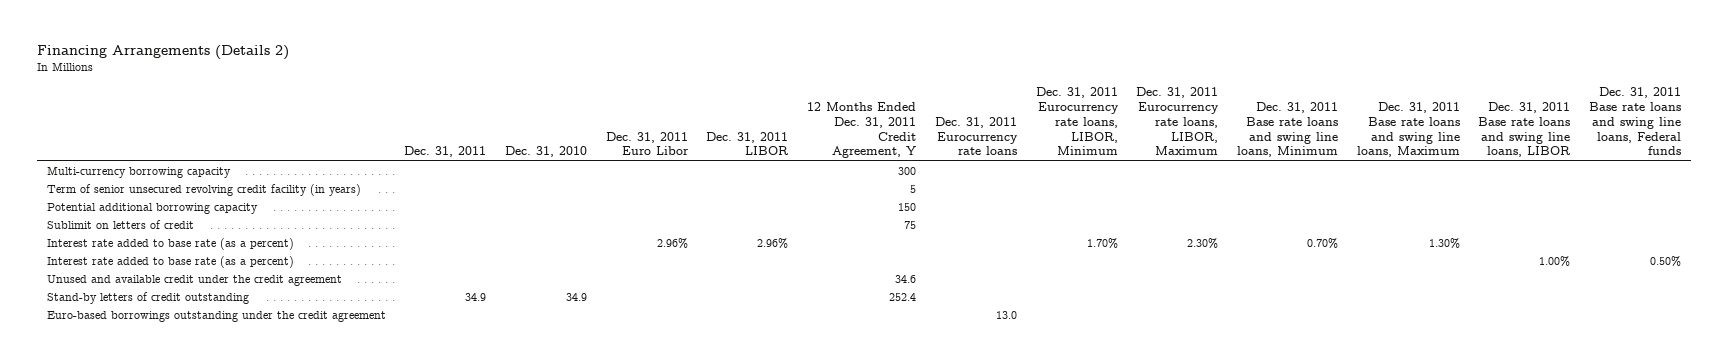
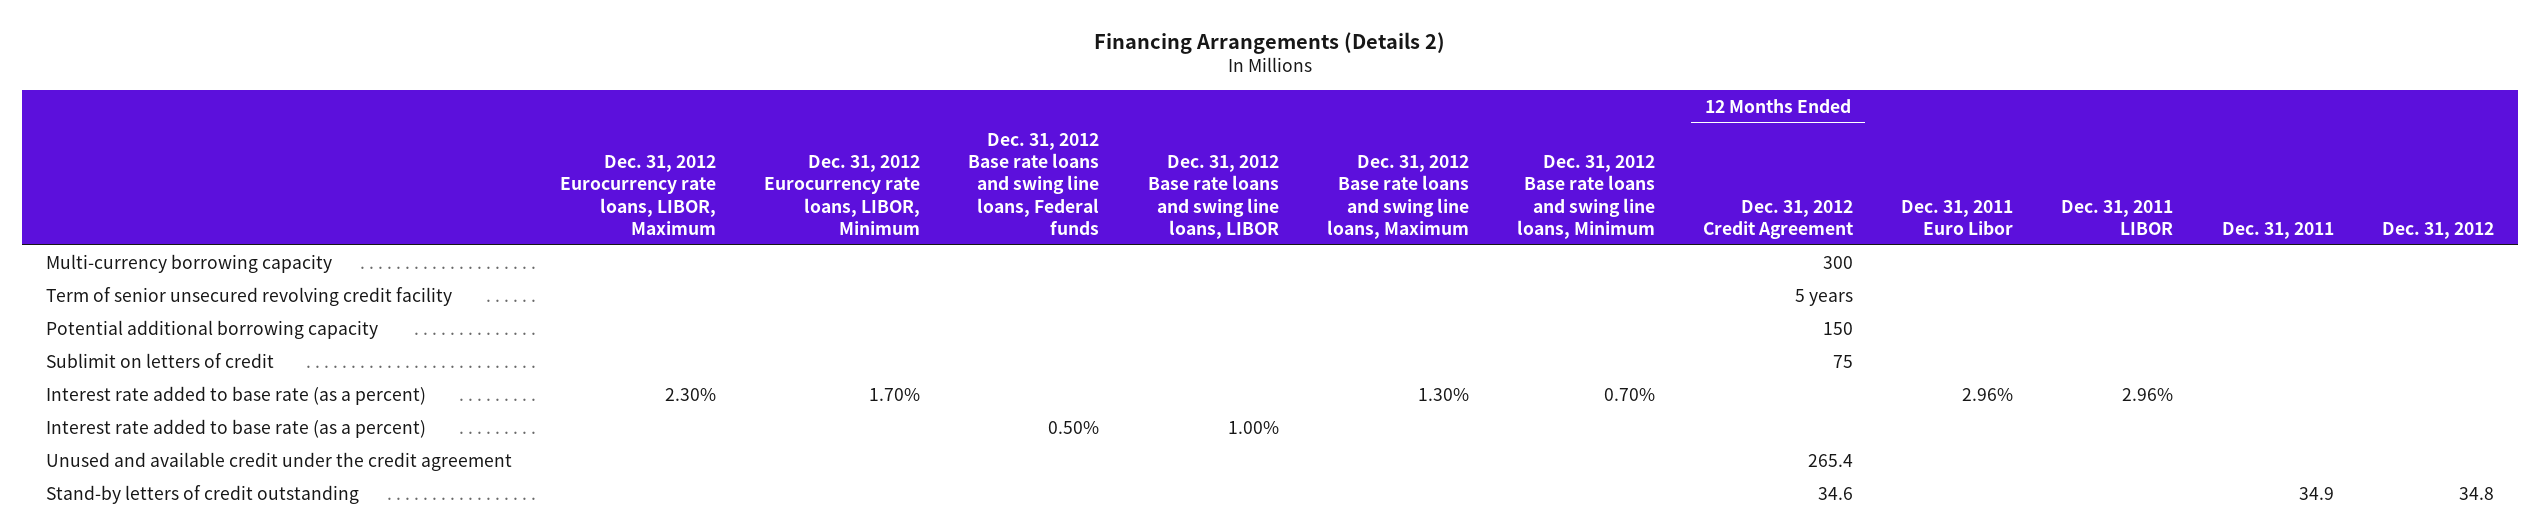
- | Dec. 31, 2011 | Dec. 31, 2010 | Dec. 31, 2011 Euro Libor | Dec. 31, 2011 LIBOR | 12 Months Ended Dec. 31, 2011 Credit Agreement, Y | Dec. 31, 2011 Eurocurrency rate loans | Dec. 31, 2011 Eurocurrency rate loans, LIBOR, Minimum | Dec. 31, 2011 Eurocurrency rate loans, LIBOR, Maximum | Dec. 31, 2011 Base rate loans and swing line loans, Minimum | Dec. 31, 2011 Base rate loans and swing line loans, Maximum | Dec. 31, 2011 Base rate loans and swing line loans, LIBOR | Dec. 31, 2011 Base rate loans and swing line loans, Federal funds
+ | Dec. 31, 2012 Eurocurrency rate loans, LIBOR, Maximum | Dec. 31, 2012 Eurocurrency rate loans, LIBOR, Minimum | Dec. 31, 2012 Base rate loans and swing line loans, Federal funds | Dec. 31, 2012 Base rate loans and swing line loans, LIBOR | Dec. 31, 2012 Base rate loans and swing line loans, Maximum | Dec. 31, 2012 Base rate loans and swing line loans, Minimum | 12 Months Ended Dec. 31, 2012 Credit Agreement | Dec. 31, 2011 Euro Libor | Dec. 31, 2011 LIBOR | Dec. 31, 2011 | Dec. 31, 2012
- Term of senior unsecured revolving credit facility (in years) | | | | | 5 | | | | | | |
+ Term of senior unsecured revolving credit facility | | | | | | | 5 years | | | |
- Euro-based borrowings outstanding under the credit agreement | | | | | | 13.0 | | | | | |

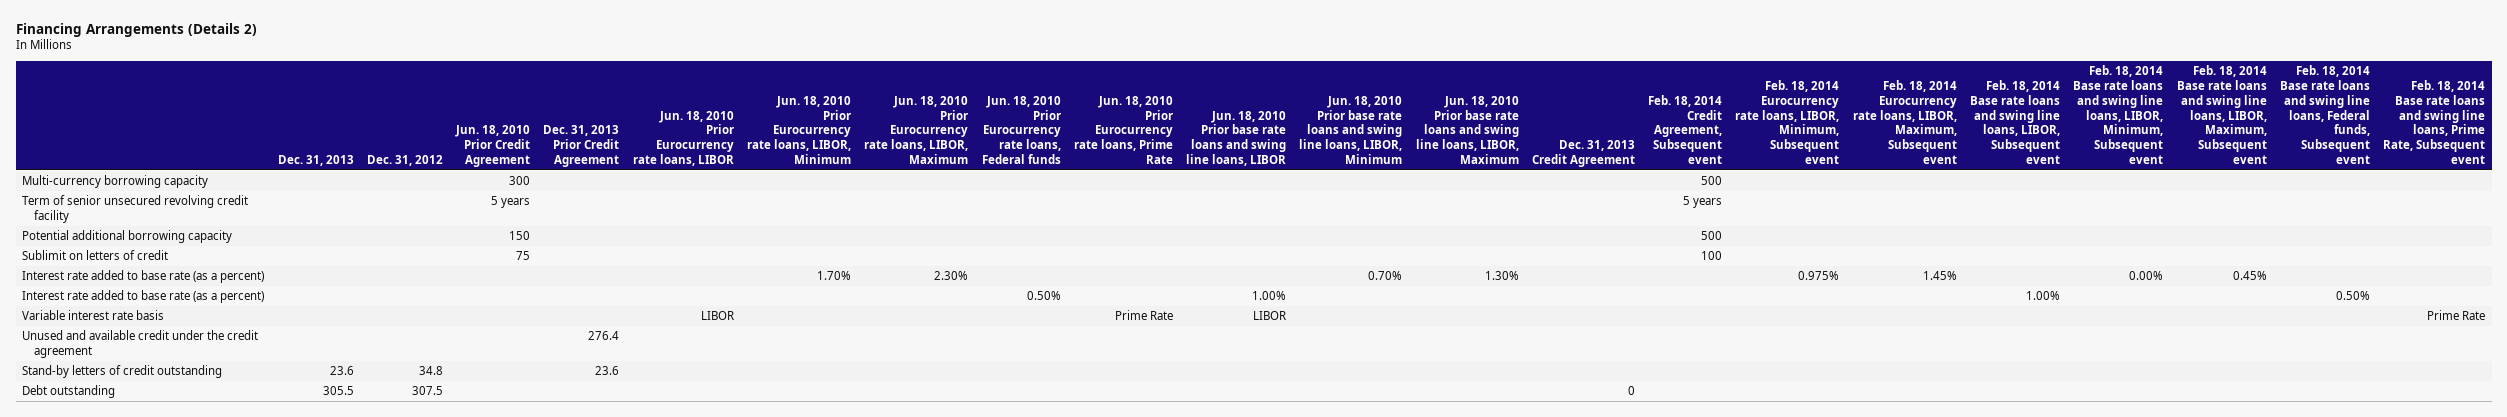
- | Dec. 31, 2012 Eurocurrency rate loans, LIBOR, Maximum | Dec. 31, 2012 Eurocurrency rate loans, LIBOR, Minimum | Dec. 31, 2012 Base rate loans and swing line loans, Federal funds | Dec. 31, 2012 Base rate loans and swing line loans, LIBOR | Dec. 31, 2012 Base rate loans and swing line loans, Maximum | Dec. 31, 2012 Base rate loans and swing line loans, Minimum | 12 Months Ended Dec. 31, 2012 Credit Agreement | Dec. 31, 2011 Euro Libor | Dec. 31, 2011 LIBOR | Dec. 31, 2011 | Dec. 31, 2012
+ | Dec. 31, 2013 | Dec. 31, 2012 | Jun. 18, 2010 Prior Credit Agreement | Dec. 31, 2013 Prior Credit Agreement | Jun. 18, 2010 Prior Eurocurrency rate loans, LIBOR | Jun. 18, 2010 Prior Eurocurrency rate loans, LIBOR, Minimum | Jun. 18, 2010 Prior Eurocurrency rate loans, LIBOR, Maximum | Jun. 18, 2010 Prior Eurocurrency rate loans, Federal funds | Jun. 18, 2010 Prior Eurocurrency rate loans, Prime Rate | Jun. 18, 2010 Prior base rate loans and swing line loans, LIBOR | Jun. 18, 2010 Prior base rate loans and swing line loans, LIBOR, Minimum | Jun. 18, 2010 Prior base rate loans and swing line loans, LIBOR, Maximum | Dec. 31, 2013 Credit Agreement | Feb. 18, 2014 Credit Agreement, Subsequent event | Feb. 18, 2014 Eurocurrency rate loans, LIBOR, Minimum, Subsequent event | Feb. 18, 2014 Eurocurrency rate loans, LIBOR, Maximum, Subsequent event | Feb. 18, 2014 Base rate loans and swing line loans, LIBOR, Subsequent event | Feb. 18, 2014 Base rate loans and swing line loans, LIBOR, Minimum, Subsequent event | Feb. 18, 2014 Base rate loans and swing line loans, LIBOR, Maximum, Subsequent event | Feb. 18, 2014 Base rate loans and swing line loans, Federal funds, Subsequent event | Feb. 18, 2014 Base rate loans and swing line loans, Prime Rate, Subsequent event
+ Variable interest rate basis | | | | | LIBOR | | | | Prime Rate | LIBOR | | | | | | | | | | | Prime Rate
+ Debt outstanding | 305.5 | 307.5 | | | | | | | | | | | 0 | | | | | | | |

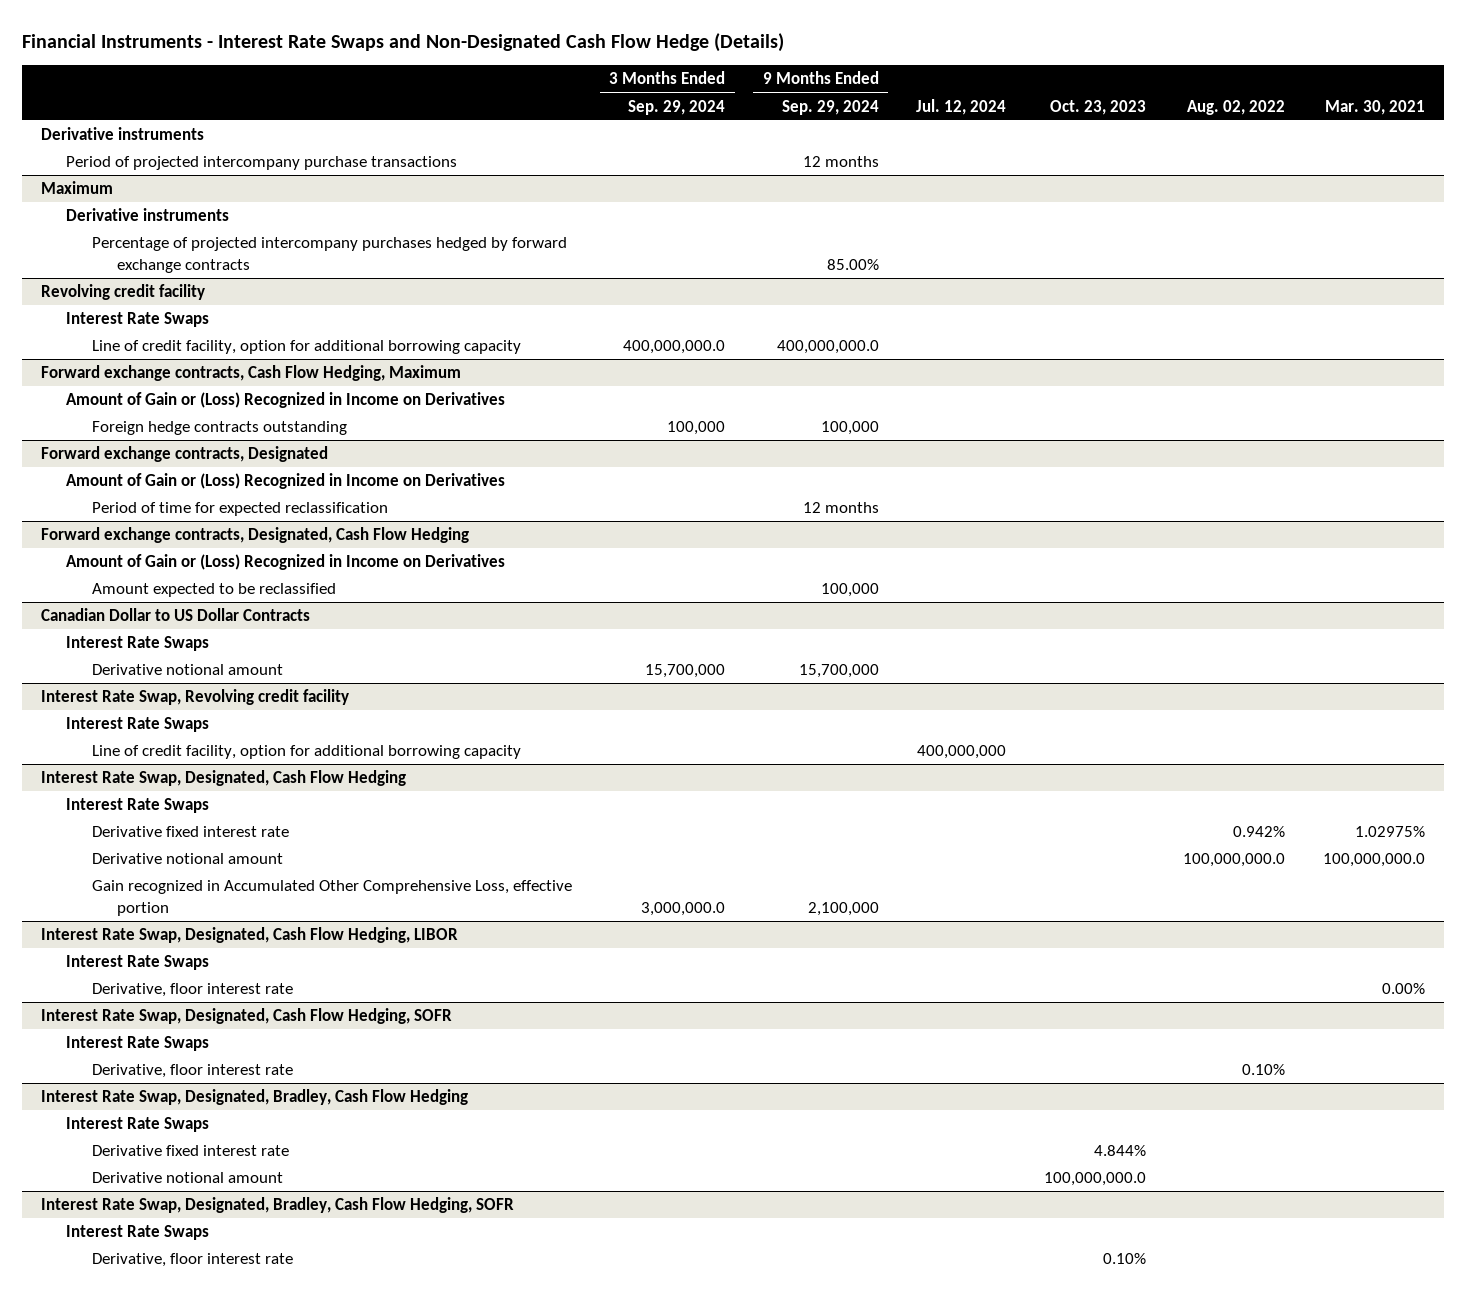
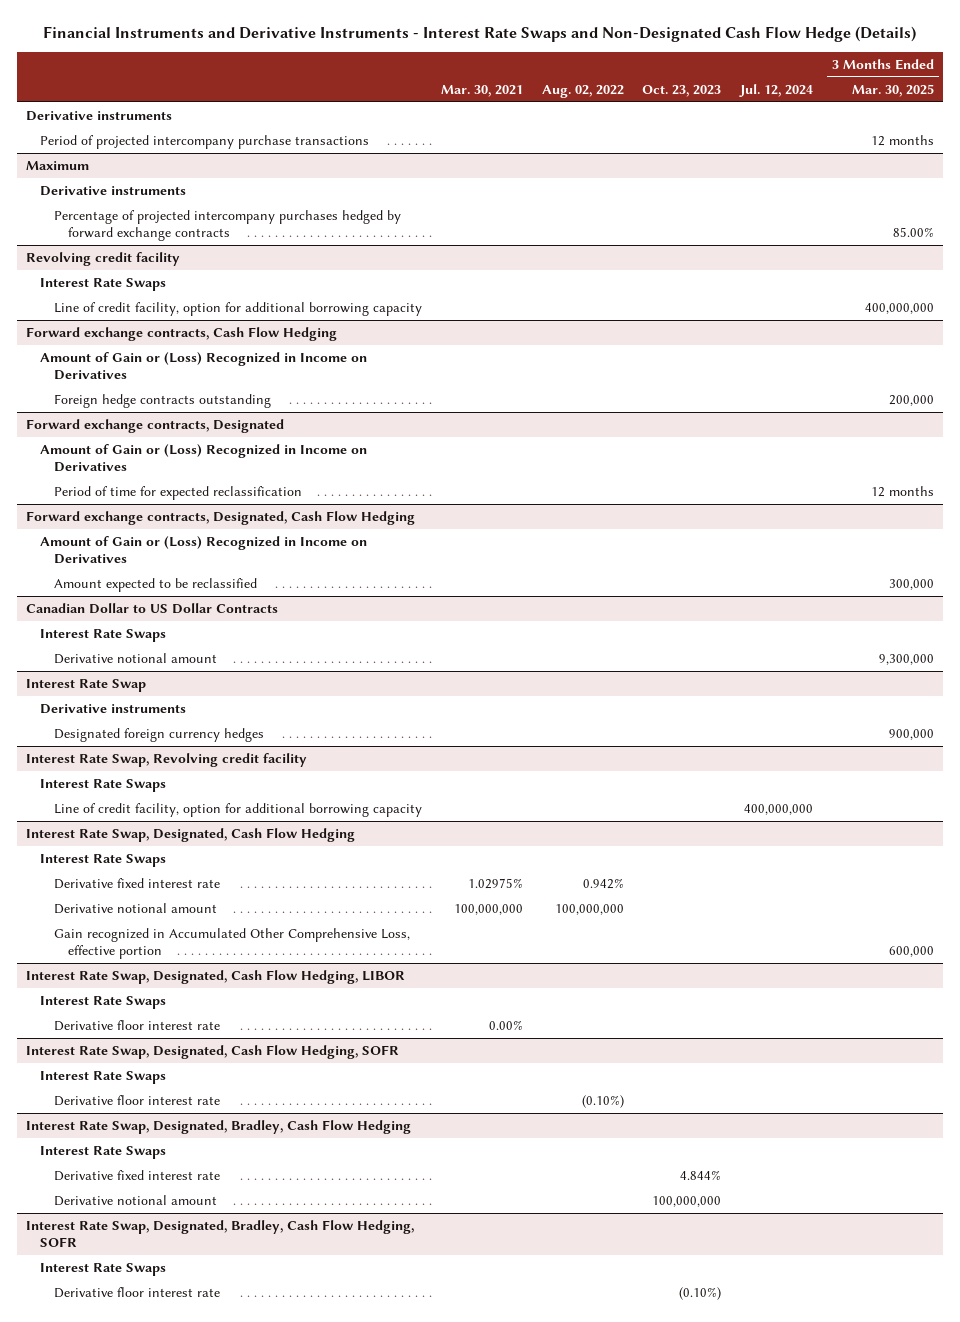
- Financial Instruments - Interest Rate Swaps and Non-Designated Cash Flow Hedge (Details)
+ Financial Instruments and Derivative Instruments - Interest Rate Swaps and Non-Designated Cash Flow Hedge (Details)
- | 3 Months Ended Sep. 29, 2024 | 9 Months Ended Sep. 29, 2024 | Jul. 12, 2024 | Oct. 23, 2023 | Aug. 02, 2022 | Mar. 30, 2021
+ | Mar. 30, 2021 | Aug. 02, 2022 | Oct. 23, 2023 | Jul. 12, 2024 | 3 Months Ended Mar. 30, 2025
- Forward exchange contracts, Cash Flow Hedging, Maximum
+ Forward exchange contracts, Cash Flow Hedging
+ Interest Rate Swap
+ Derivative instruments
+ Designated foreign currency hedges | | | | | 900,000
@ Interest Rate Swap, Designated, Cash Flow Hedging
- Derivative notional amount | | | | | 100,000,000.0 | 100,000,000.0
+ Derivative notional amount | 100,000,000 | 100,000,000 | | |
@ Interest Rate Swap, Designated, Cash Flow Hedging, LIBOR
- Derivative, floor interest rate | | | | | | 0.00%
+ Derivative floor interest rate | 0.00% | | | |
@ Interest Rate Swap, Designated, Cash Flow Hedging, SOFR
- Derivative, floor interest rate | | | | | 0.10% |
+ Derivative floor interest rate | | (0.10%) | | |
@ Interest Rate Swap, Designated, Bradley, Cash Flow Hedging
- Derivative notional amount | | | | 100,000,000.0 | |
+ Derivative notional amount | | | 100,000,000 | |
@ Interest Rate Swap, Designated, Bradley, Cash Flow Hedging, SOFR
- Derivative, floor interest rate | | | | 0.10% | |
+ Derivative floor interest rate | | | (0.10%) | |

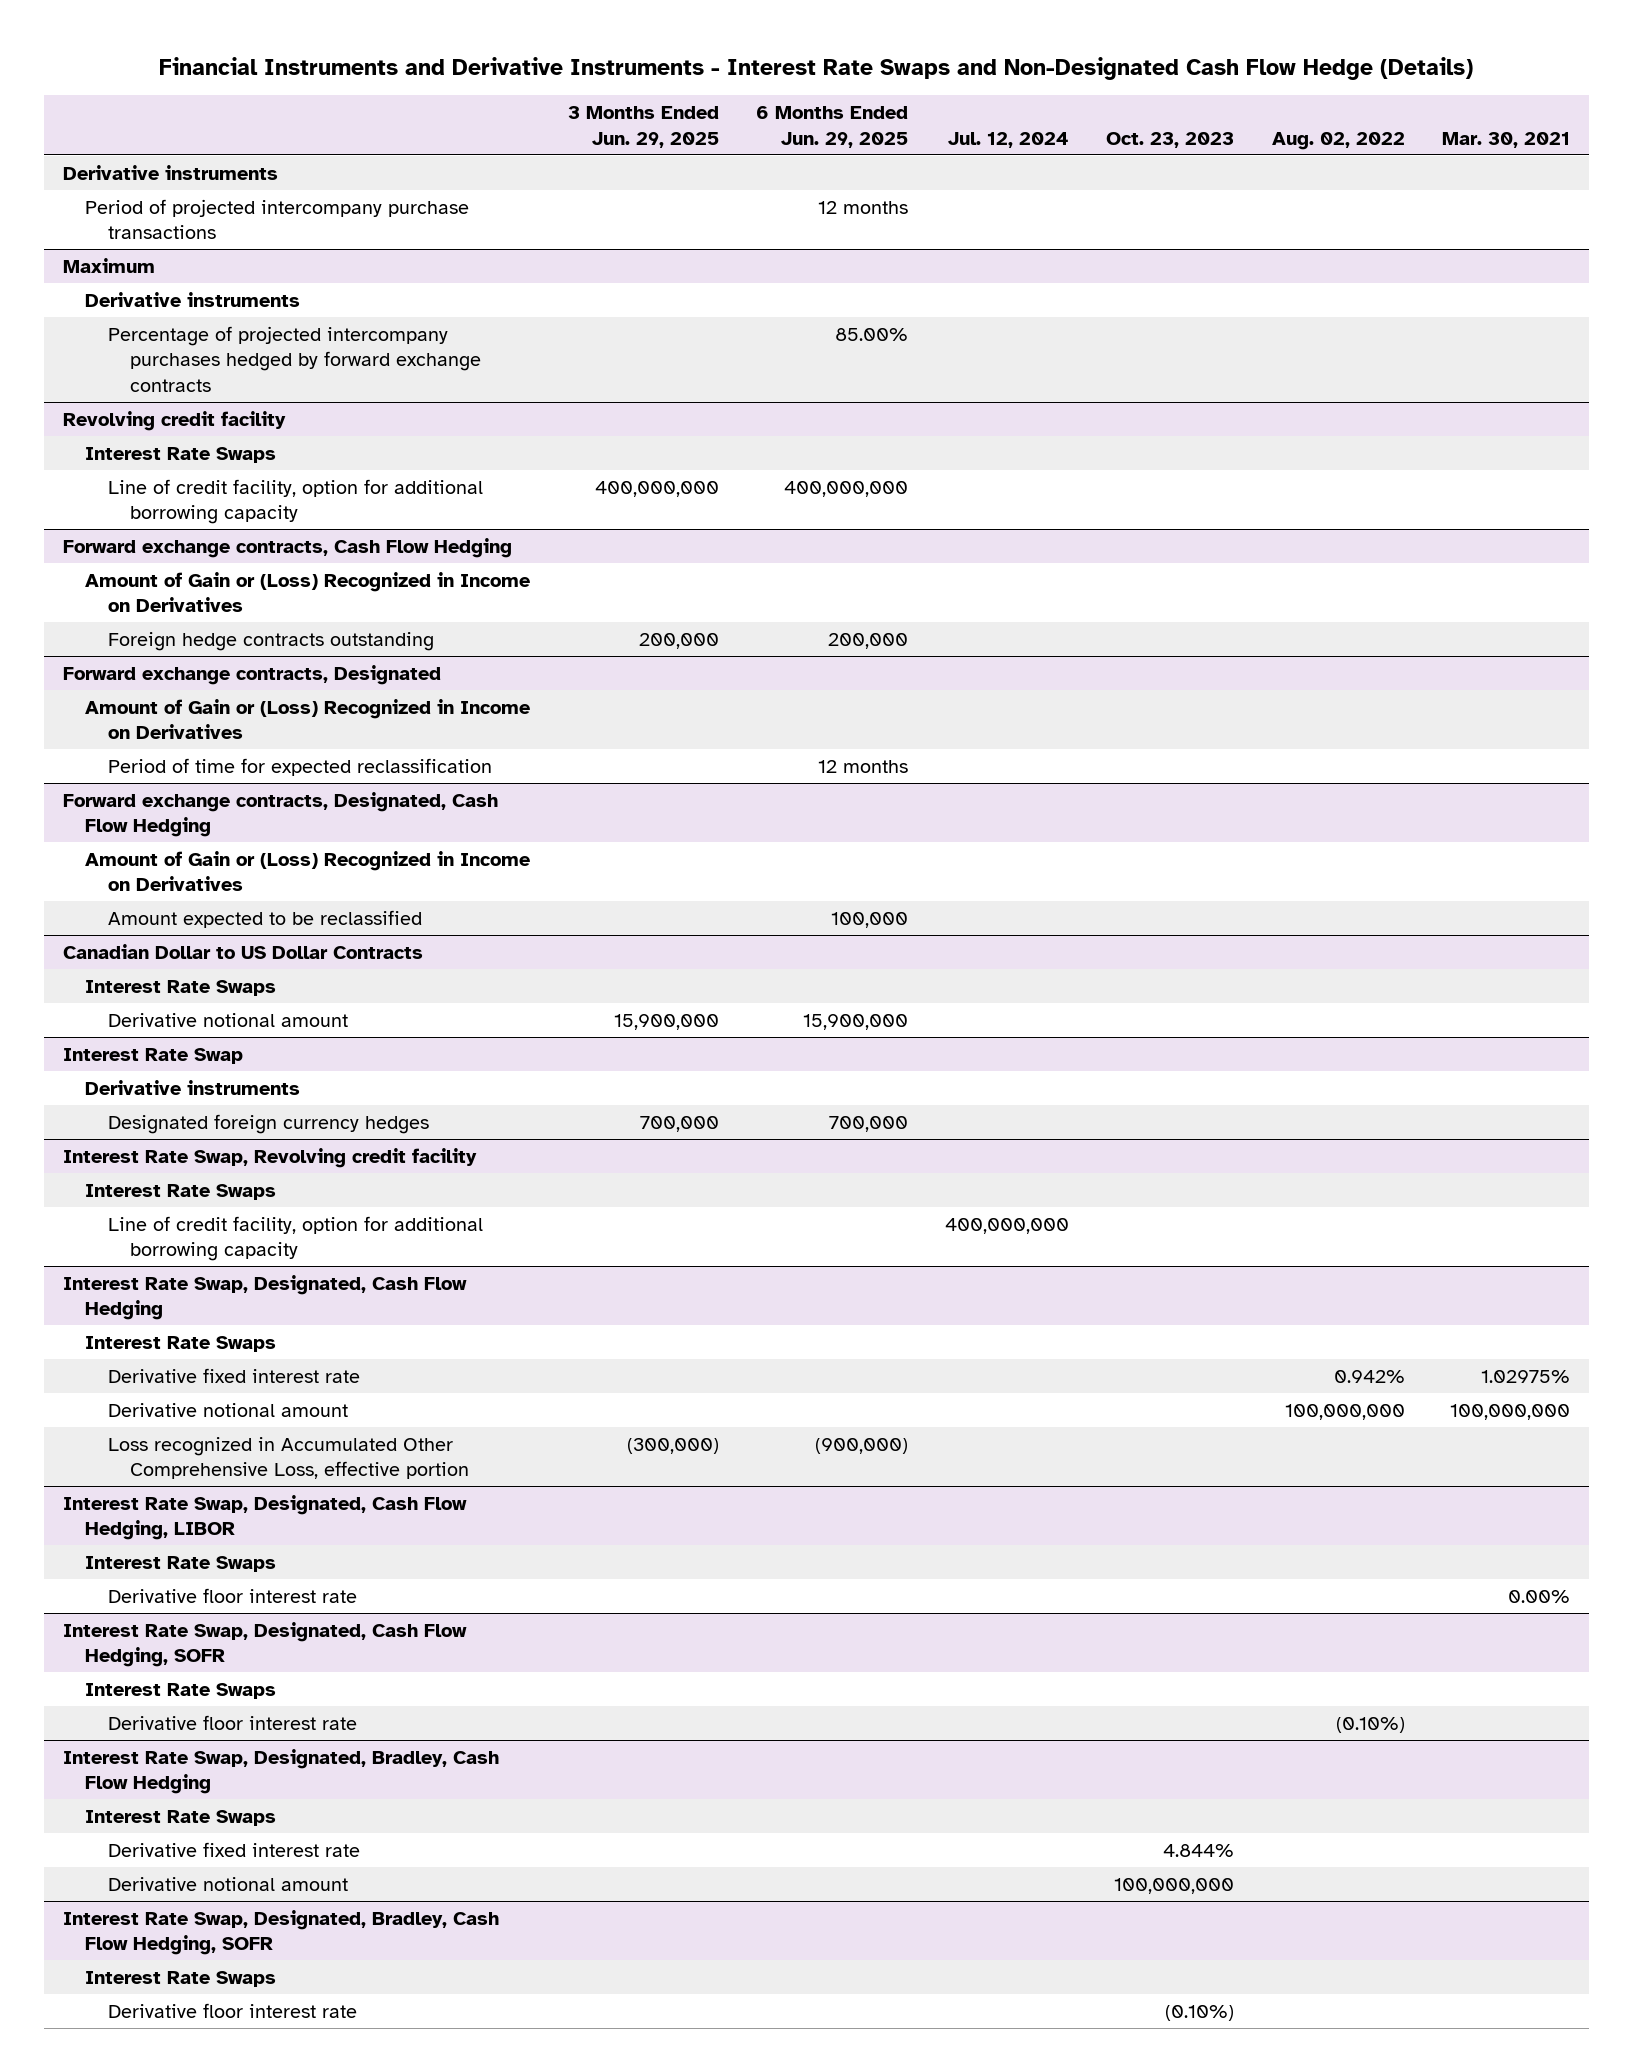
- | Mar. 30, 2021 | Aug. 02, 2022 | Oct. 23, 2023 | Jul. 12, 2024 | 3 Months Ended Mar. 30, 2025
+ | 3 Months Ended Jun. 29, 2025 | 6 Months Ended Jun. 29, 2025 | Jul. 12, 2024 | Oct. 23, 2023 | Aug. 02, 2022 | Mar. 30, 2021
@ Interest Rate Swap, Designated, Cash Flow Hedging
- Gain recognized in Accumulated Other Comprehensive Loss, effective portion | | | | | 600,000
+ Loss recognized in Accumulated Other Comprehensive Loss, effective portion | (300,000) | (900,000) | | | |

